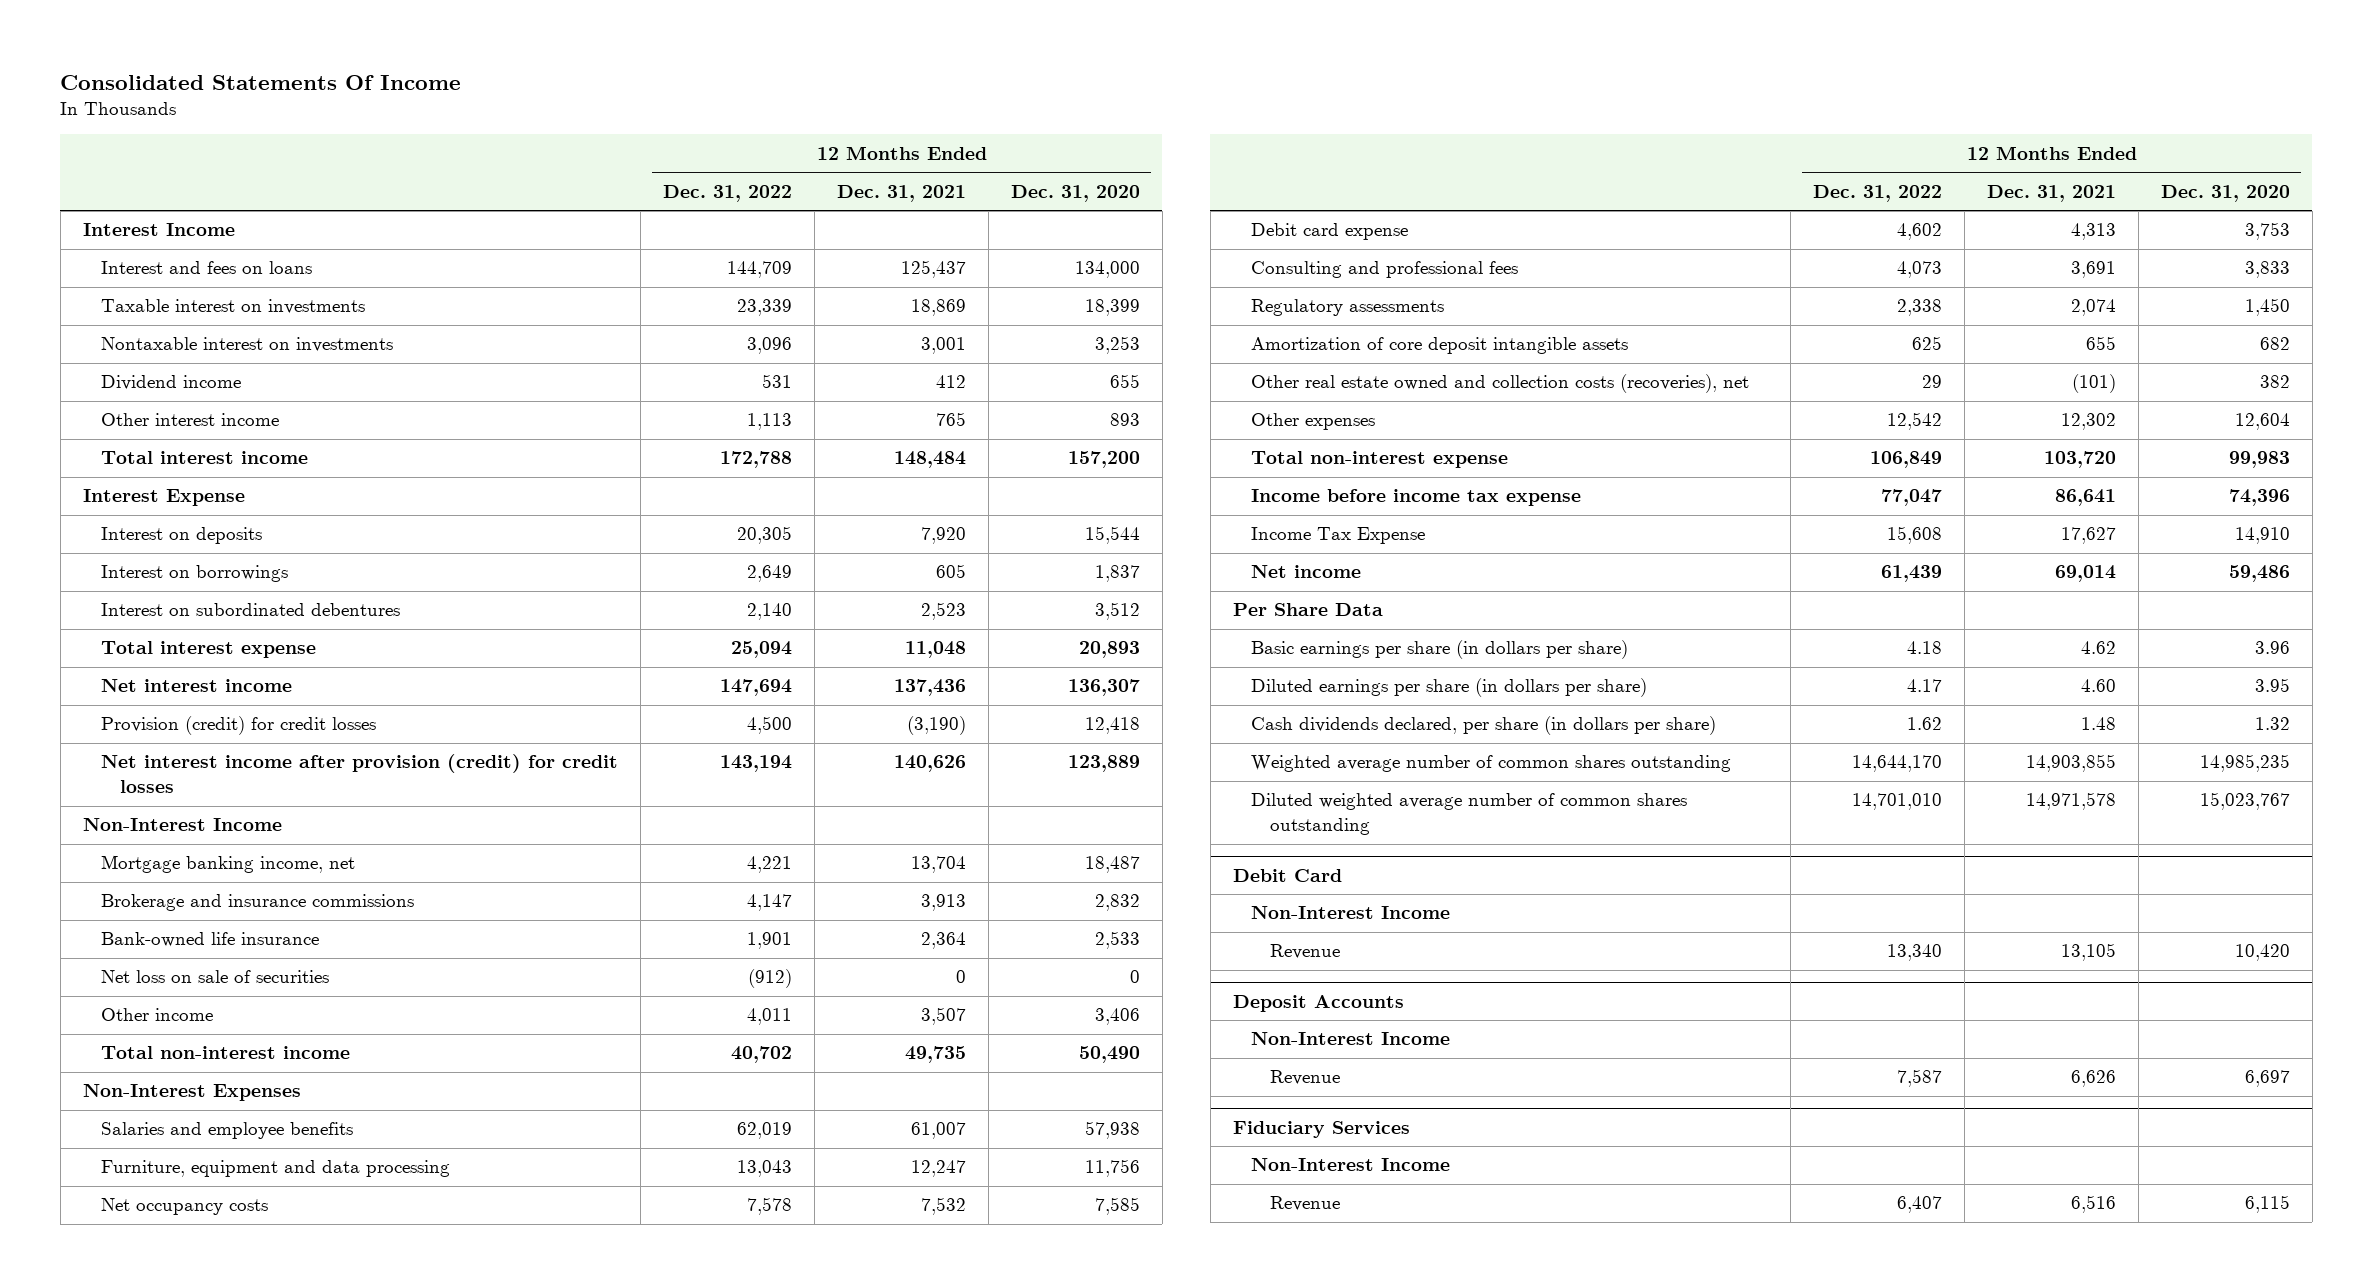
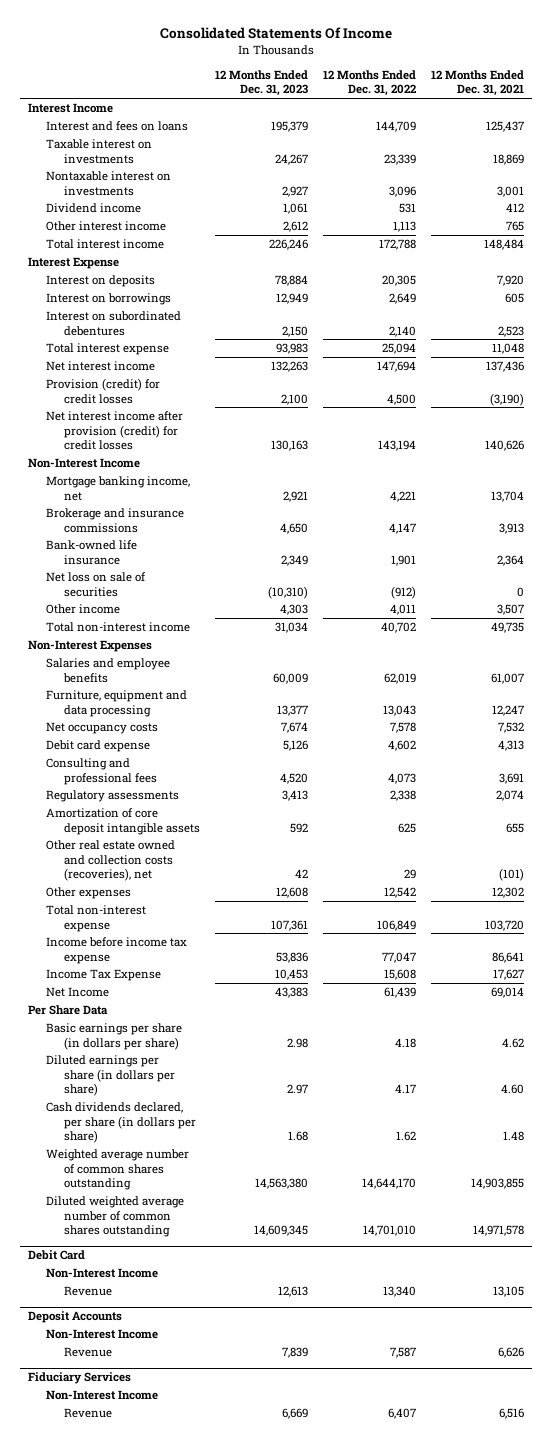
- | 12 Months Ended Dec. 31, 2022 | 12 Months Ended Dec. 31, 2021 | 12 Months Ended Dec. 31, 2020
+ | 12 Months Ended Dec. 31, 2023 | 12 Months Ended Dec. 31, 2022 | 12 Months Ended Dec. 31, 2021
- Net income | 61,439 | 69,014 | 59,486
+ Net Income | 43,383 | 61,439 | 69,014

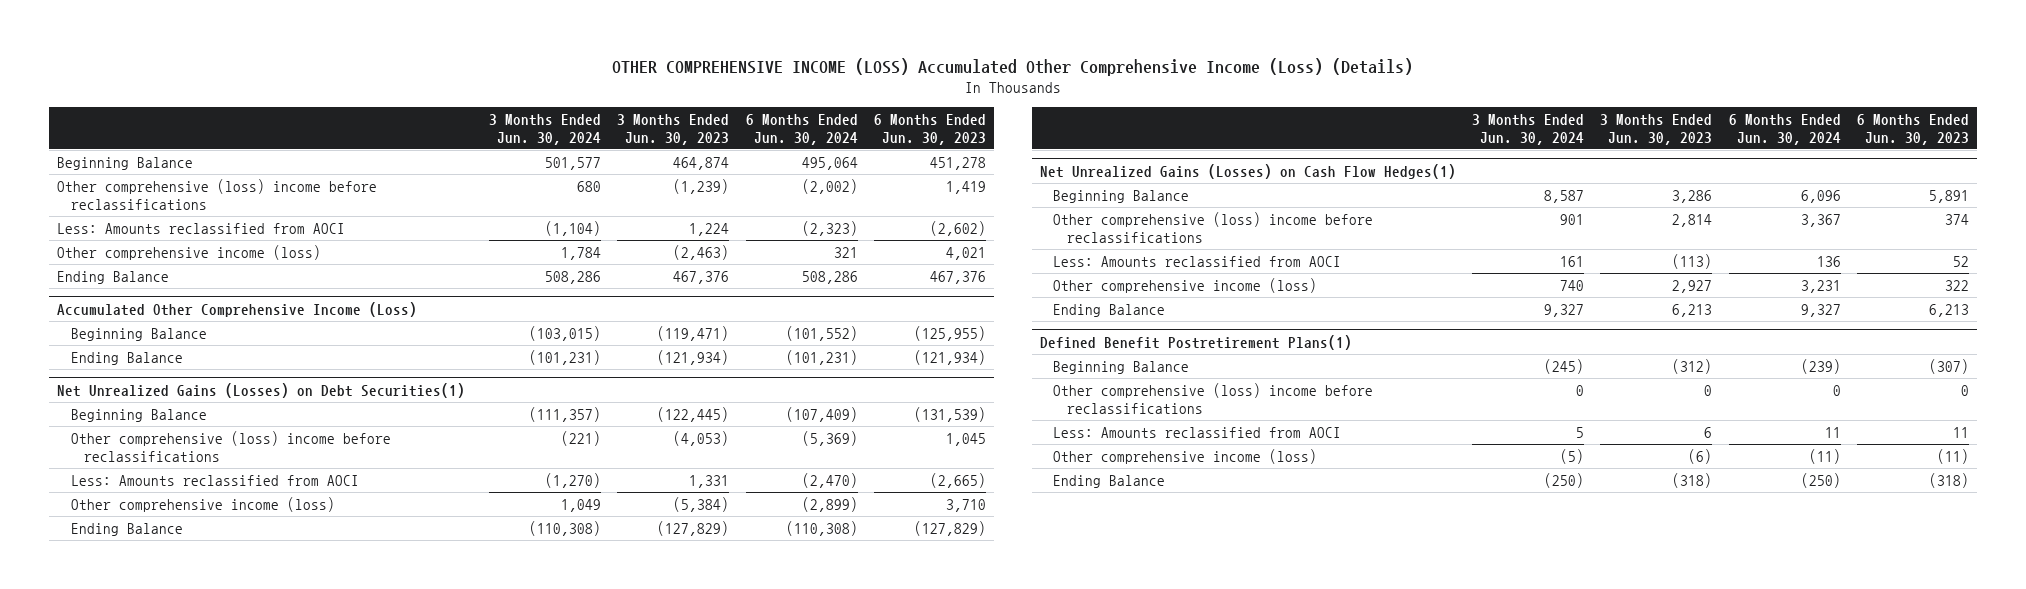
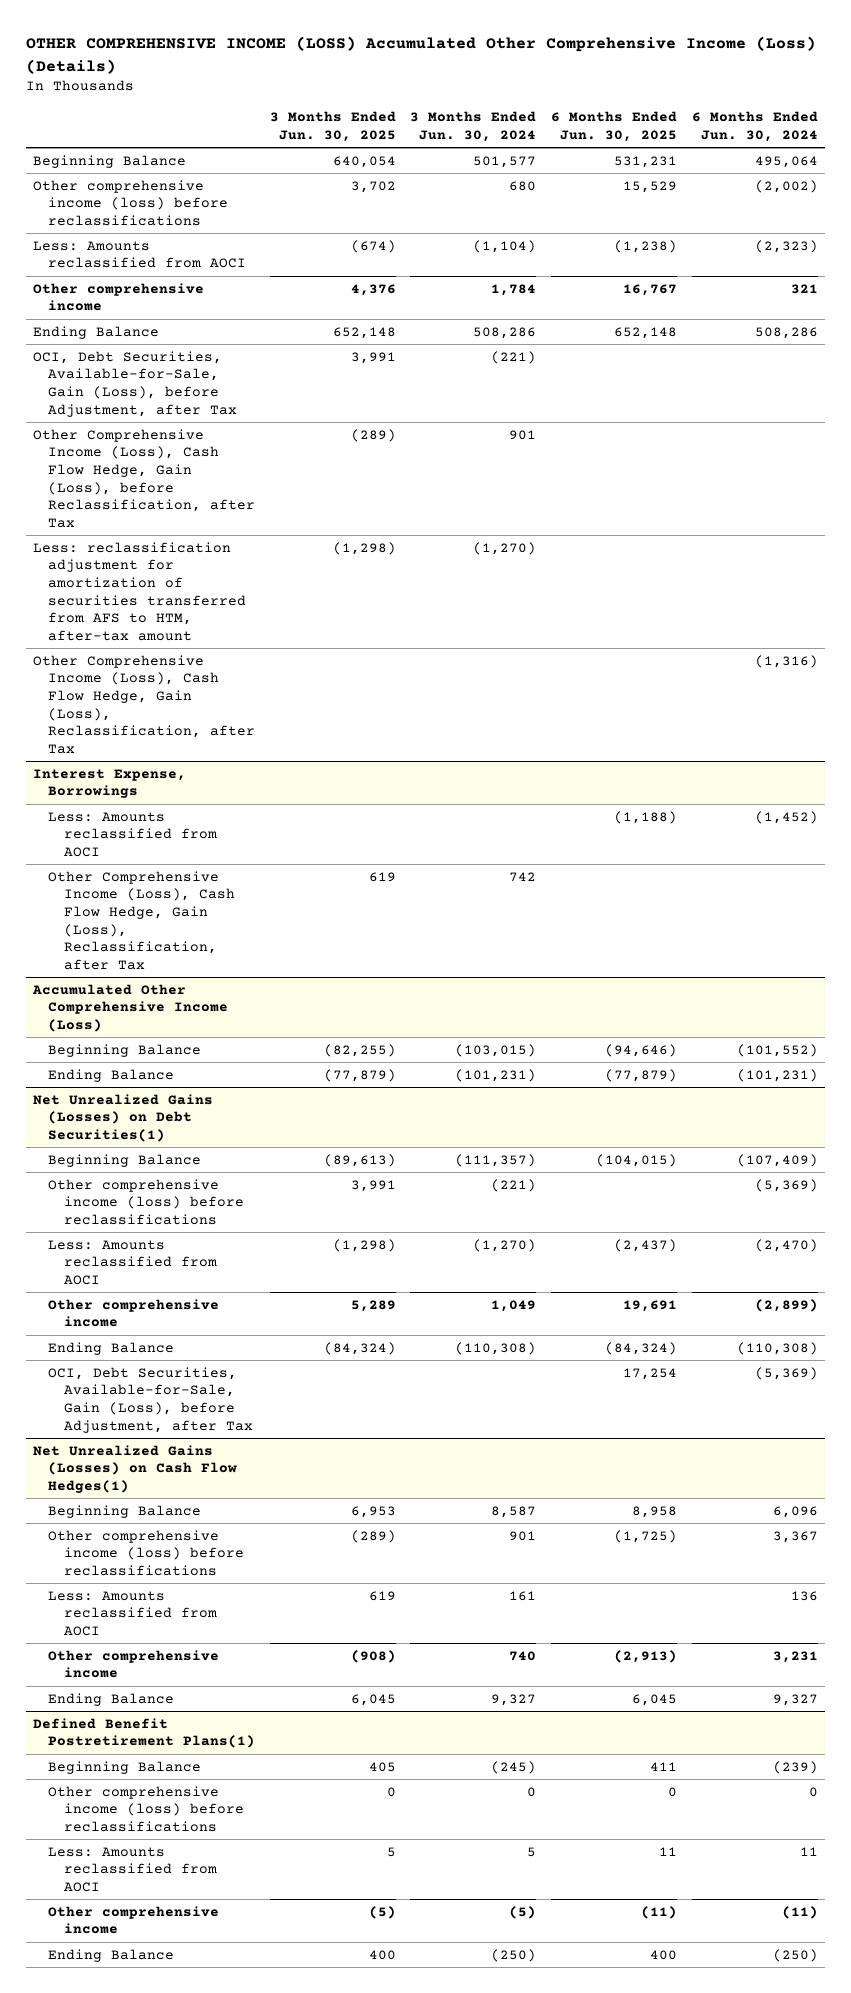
- | 3 Months Ended Jun. 30, 2024 | 3 Months Ended Jun. 30, 2023 | 6 Months Ended Jun. 30, 2024 | 6 Months Ended Jun. 30, 2023
+ | 3 Months Ended Jun. 30, 2025 | 3 Months Ended Jun. 30, 2024 | 6 Months Ended Jun. 30, 2025 | 6 Months Ended Jun. 30, 2024
- Other comprehensive (loss) income before reclassifications | 680 | (1,239) | (2,002) | 1,419
+ Other comprehensive income (loss) before reclassifications | 3,702 | 680 | 15,529 | (2,002)
- Other comprehensive income (loss) | 1,784 | (2,463) | 321 | 4,021
+ Other comprehensive income | 4,376 | 1,784 | 16,767 | 321
+ OCI, Debt Securities, Available-for-Sale, Gain (Loss), before Adjustment, after Tax | 3,991 | (221) | |
+ Other Comprehensive Income (Loss), Cash Flow Hedge, Gain (Loss), before Reclassification, after Tax | (289) | 901 | |
+ Less: reclassification adjustment for amortization of securities transferred from AFS to HTM, after-tax amount | (1,298) | (1,270) | |
+ Other Comprehensive Income (Loss), Cash Flow Hedge, Gain (Loss), Reclassification, after Tax | | | | (1,316)
+ Interest Expense, Borrowings
+ Less: Amounts reclassified from AOCI | | | (1,188) | (1,452)
+ Other Comprehensive Income (Loss), Cash Flow Hedge, Gain (Loss), Reclassification, after Tax | 619 | 742 | |
@ Net Unrealized Gains (Losses) on Debt Securities(1)
- Other comprehensive (loss) income before reclassifications | (221) | (4,053) | (5,369) | 1,045
+ Other comprehensive income (loss) before reclassifications | 3,991 | (221) | | (5,369)
- Other comprehensive income (loss) | 1,049 | (5,384) | (2,899) | 3,710
+ Other comprehensive income | 5,289 | 1,049 | 19,691 | (2,899)
+ OCI, Debt Securities, Available-for-Sale, Gain (Loss), before Adjustment, after Tax | | | 17,254 | (5,369)
@ Net Unrealized Gains (Losses) on Cash Flow Hedges(1)
- Other comprehensive (loss) income before reclassifications | 901 | 2,814 | 3,367 | 374
+ Other comprehensive income (loss) before reclassifications | (289) | 901 | (1,725) | 3,367
- Other comprehensive income (loss) | 740 | 2,927 | 3,231 | 322
+ Other comprehensive income | (908) | 740 | (2,913) | 3,231
@ Defined Benefit Postretirement Plans(1)
- Other comprehensive (loss) income before reclassifications | 0 | 0 | 0 | 0
+ Other comprehensive income (loss) before reclassifications | 0 | 0 | 0 | 0
- Other comprehensive income (loss) | (5) | (6) | (11) | (11)
+ Other comprehensive income | (5) | (5) | (11) | (11)

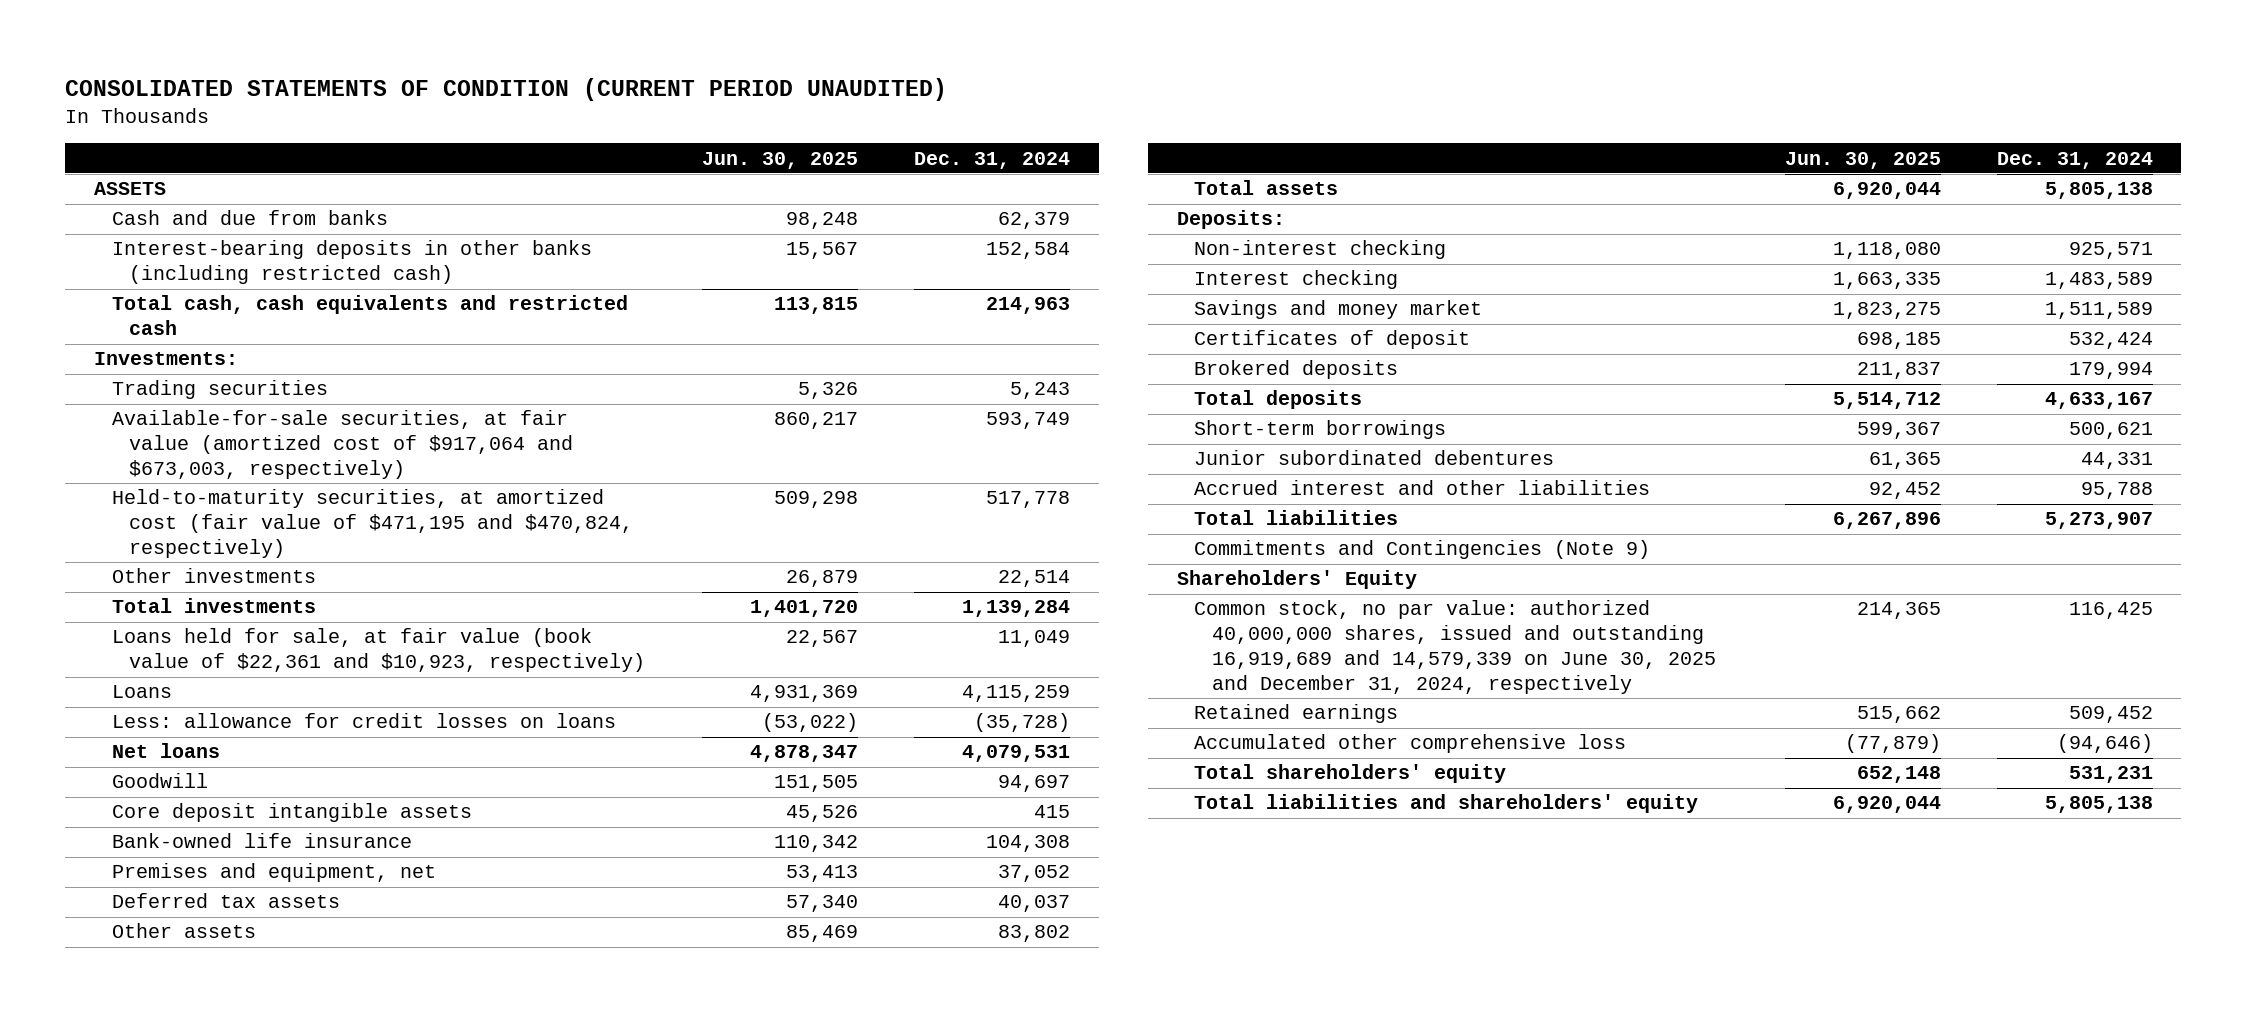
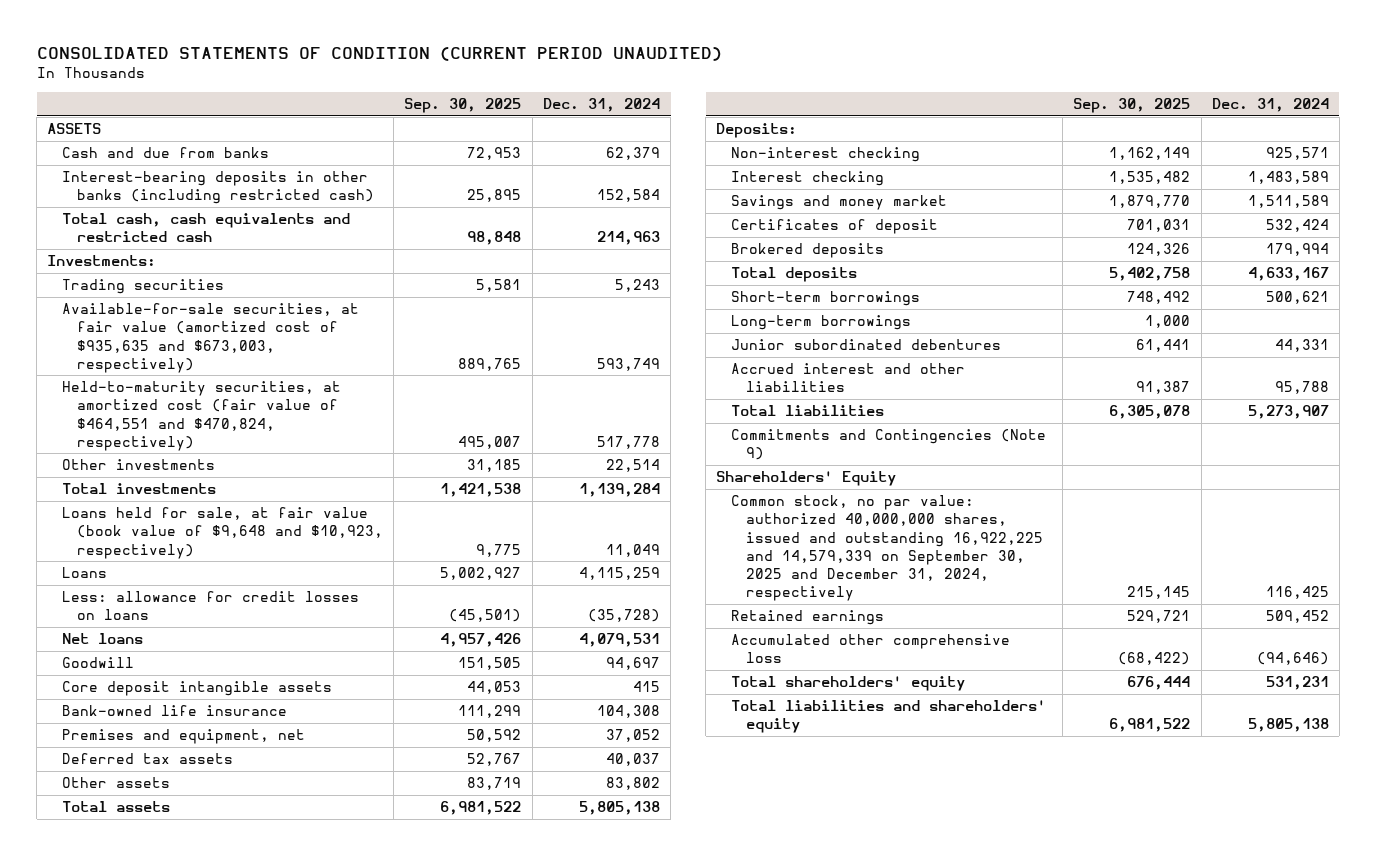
- | Jun. 30, 2025 | Dec. 31, 2024
+ | Sep. 30, 2025 | Dec. 31, 2024
- Available-for-sale securities, at fair value (amortized cost of $917,064 and $673,003, respectively) | 860,217 | 593,749
- Held-to-maturity securities, at amortized cost (fair value of $471,195 and $470,824, respectively) | 509,298 | 517,778
+ Available-for-sale securities, at fair value (amortized cost of $935,635 and $673,003, respectively) | 889,765 | 593,749
+ Held-to-maturity securities, at amortized cost (fair value of $464,551 and $470,824, respectively) | 495,007 | 517,778
- Loans held for sale, at fair value (book value of $22,361 and $10,923, respectively) | 22,567 | 11,049
+ Loans held for sale, at fair value (book value of $9,648 and $10,923, respectively) | 9,775 | 11,049
+ Long-term borrowings | 1,000 |
- Common stock, no par value: authorized 40,000,000 shares, issued and outstanding 16,919,689 and 14,579,339 on June 30, 2025 and December 31, 2024, respectively | 214,365 | 116,425
+ Common stock, no par value: authorized 40,000,000 shares, issued and outstanding 16,922,225 and 14,579,339 on September 30, 2025 and December 31, 2024, respectively | 215,145 | 116,425

